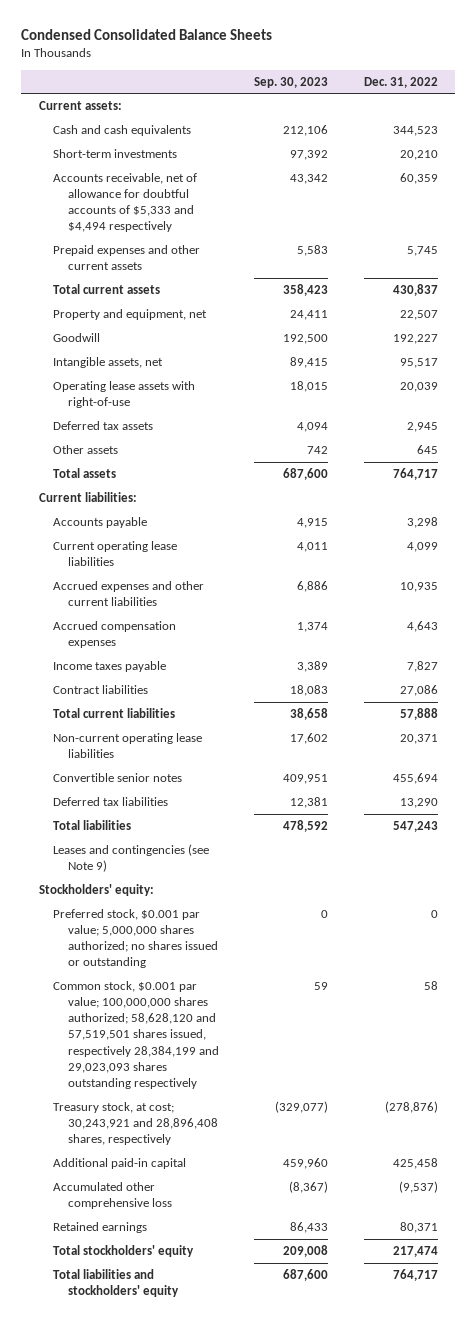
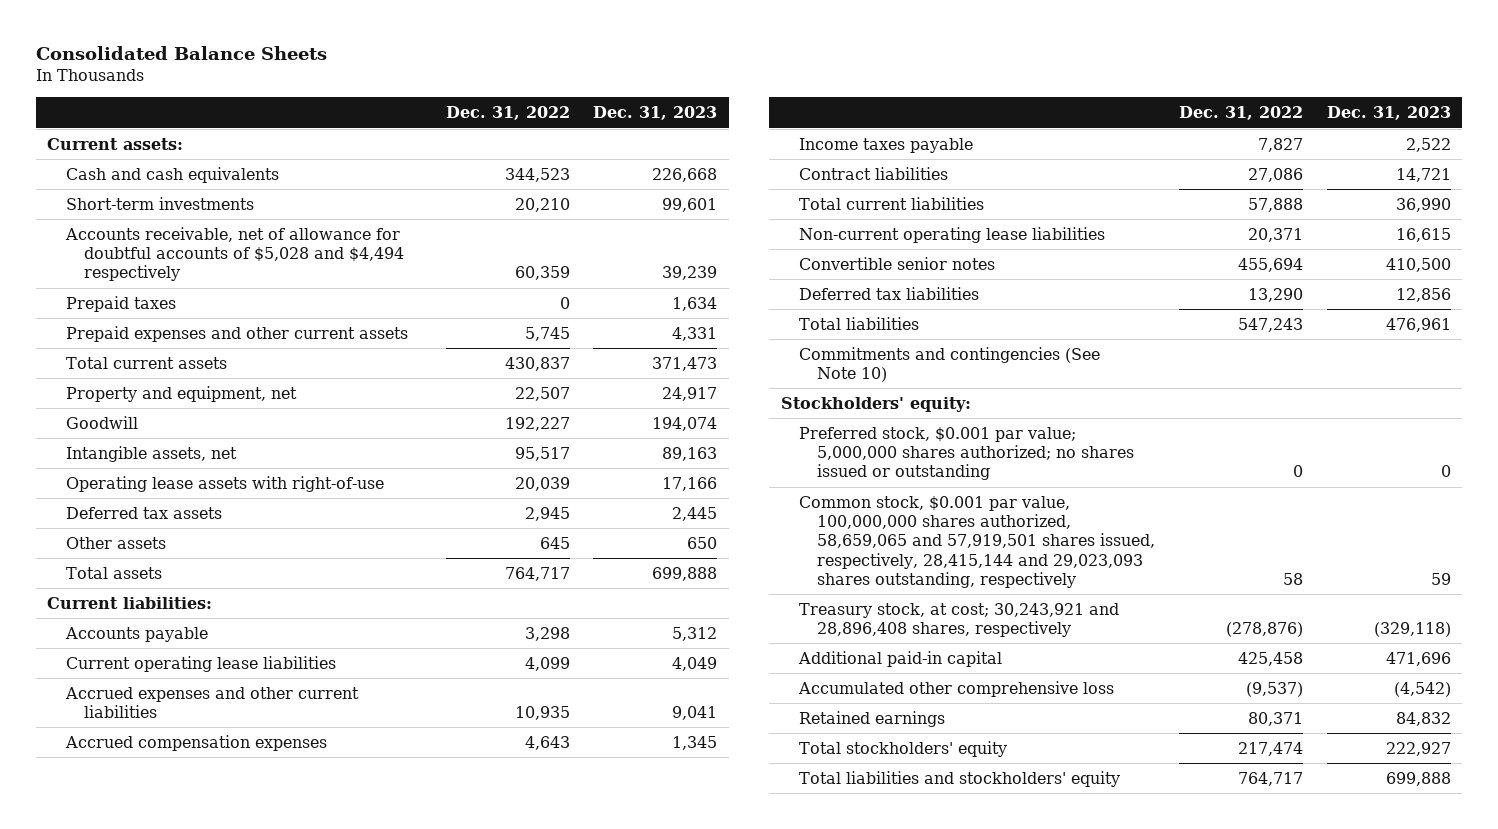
- Condensed Consolidated Balance Sheets
+ Consolidated Balance Sheets
- | Sep. 30, 2023 | Dec. 31, 2022
+ | Dec. 31, 2022 | Dec. 31, 2023
- Accounts receivable, net of allowance for doubtful accounts of $5,333 and $4,494 respectively | 43,342 | 60,359
+ Accounts receivable, net of allowance for doubtful accounts of $5,028 and $4,494 respectively | 60,359 | 39,239
+ Prepaid taxes | 0 | 1,634
- Leases and contingencies (see Note 9)
+ Commitments and contingencies (See Note 10)
- Common stock, $0.001 par value; 100,000,000 shares authorized; 58,628,120 and 57,519,501 shares issued, respectively 28,384,199 and 29,023,093 shares outstanding respectively | 59 | 58
+ Common stock, $0.001 par value, 100,000,000 shares authorized, 58,659,065 and 57,919,501 shares issued, respectively, 28,415,144 and 29,023,093 shares outstanding, respectively | 58 | 59

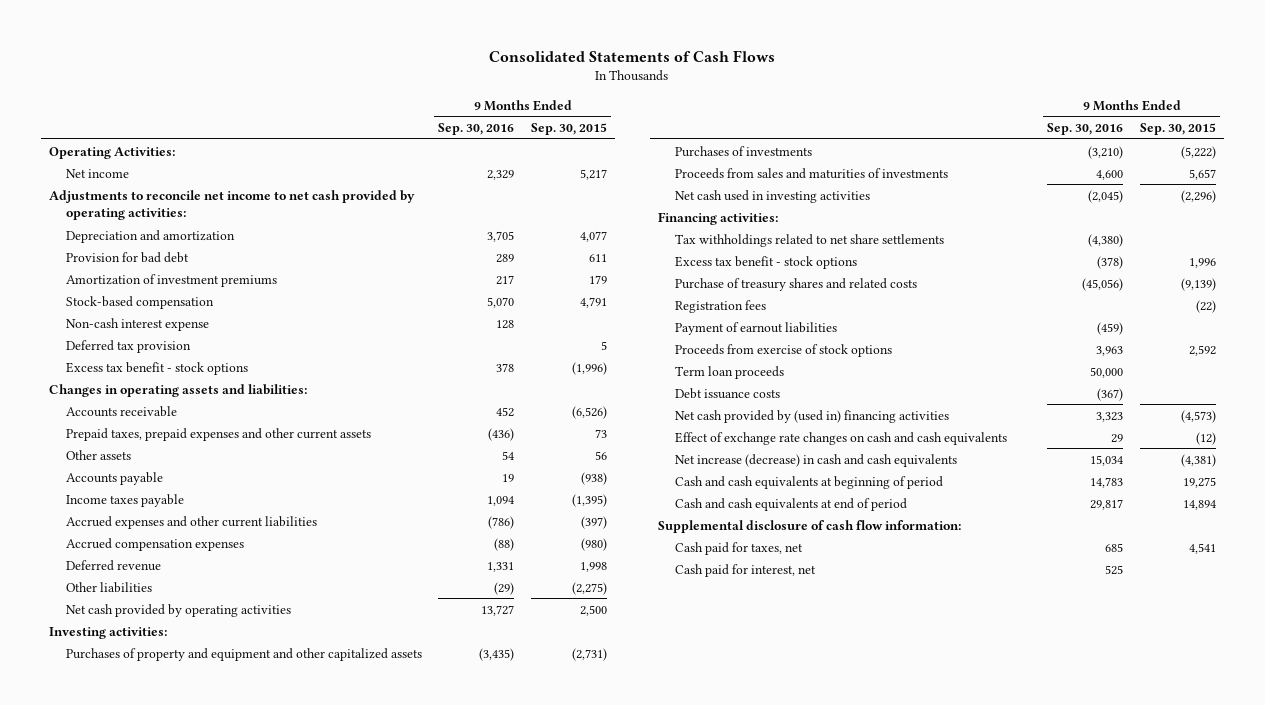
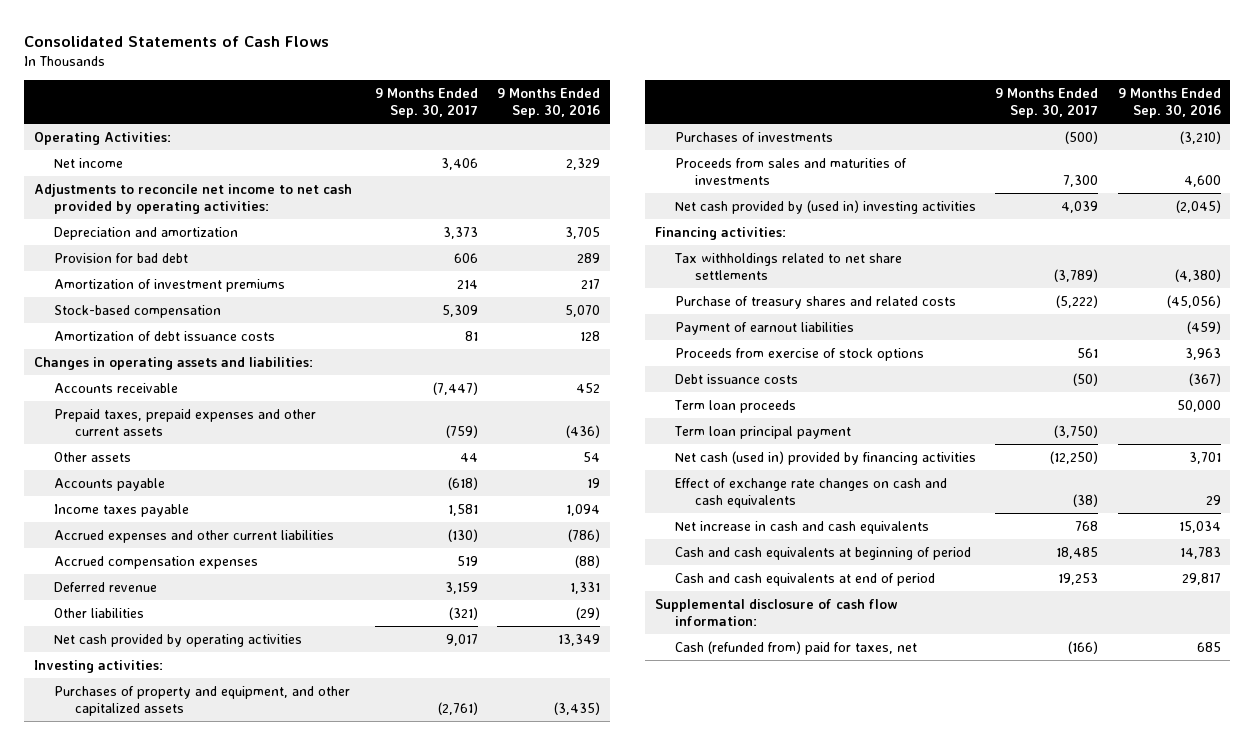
- | 9 Months Ended Sep. 30, 2016 | 9 Months Ended Sep. 30, 2015
+ | 9 Months Ended Sep. 30, 2017 | 9 Months Ended Sep. 30, 2016
- Non-cash interest expense | 128 |
- Deferred tax provision | | 5
- Excess tax benefit - stock options | 378 | (1,996)
+ Amortization of debt issuance costs | 81 | 128
- Net cash provided by operating activities | 13,727 | 2,500
+ Net cash provided by operating activities | 9,017 | 13,349
- Purchases of property and equipment and other capitalized assets | (3,435) | (2,731)
+ Purchases of property and equipment, and other capitalized assets | (2,761) | (3,435)
- Net cash used in investing activities | (2,045) | (2,296)
+ Net cash provided by (used in) investing activities | 4,039 | (2,045)
- Excess tax benefit - stock options | (378) | 1,996
- Registration fees | | (22)
- Net cash provided by (used in) financing activities | 3,323 | (4,573)
moved down: Term loan proceeds | | 50,000
+ Term loan principal payment | (3,750) |
+ Net cash (used in) provided by financing activities | (12,250) | 3,701
- Net increase (decrease) in cash and cash equivalents | 15,034 | (4,381)
+ Net increase in cash and cash equivalents | 768 | 15,034
- Cash paid for taxes, net | 685 | 4,541
- Cash paid for interest, net | 525 |
+ Cash (refunded from) paid for taxes, net | (166) | 685

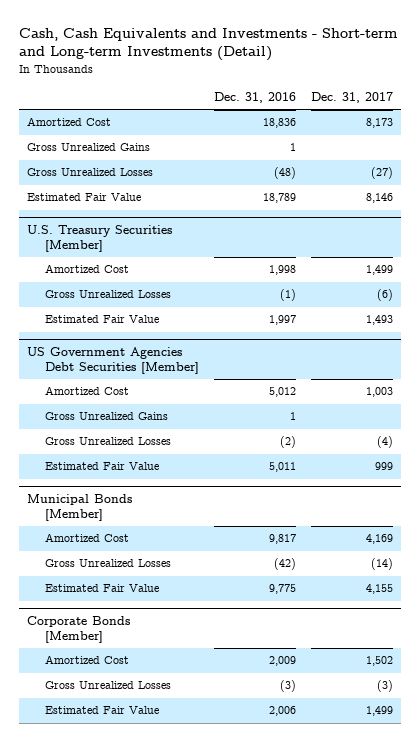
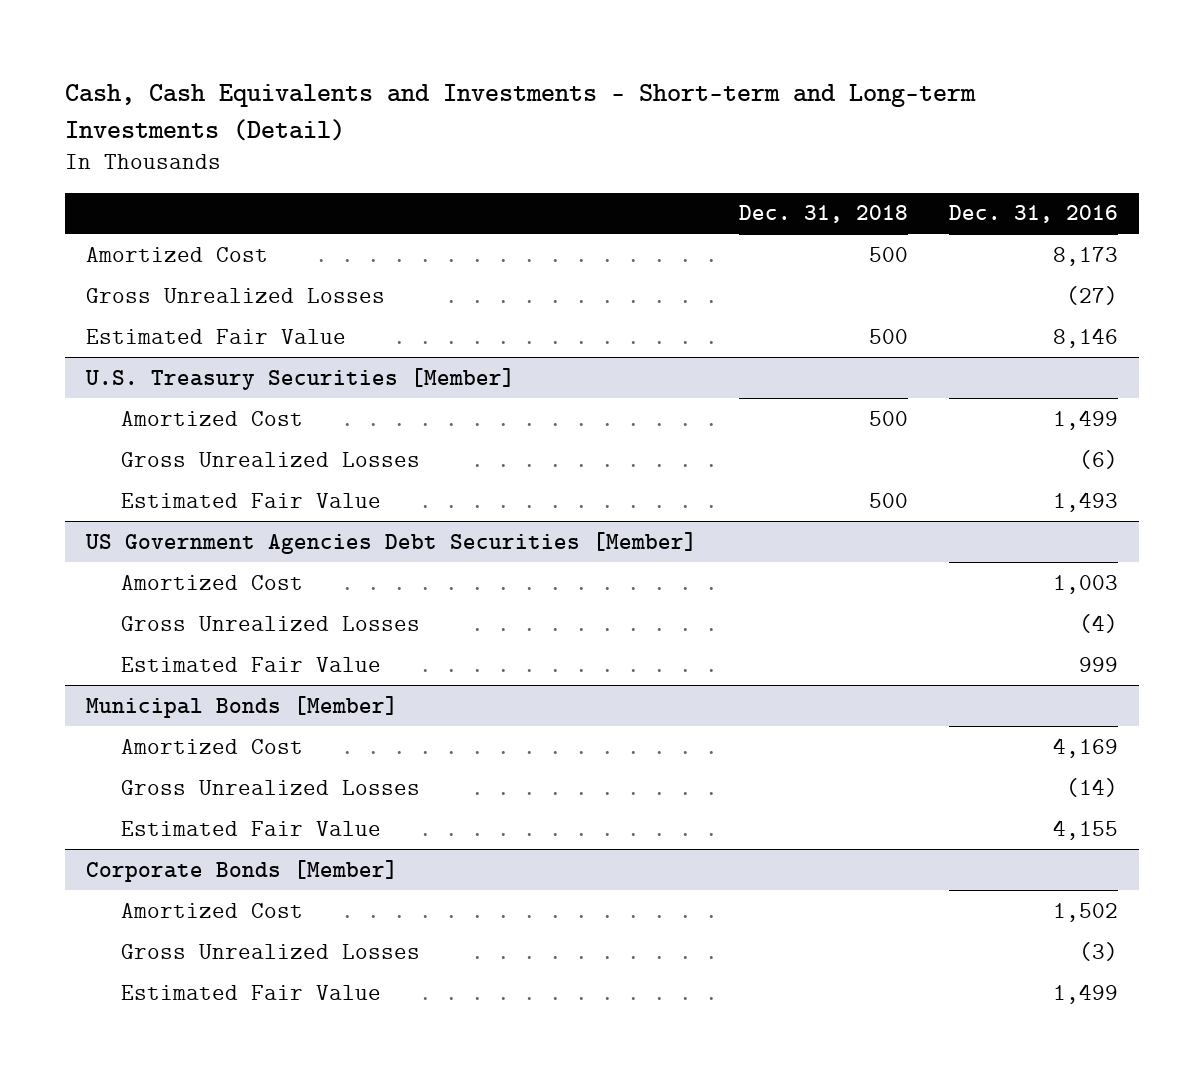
- | Dec. 31, 2016 | Dec. 31, 2017
+ | Dec. 31, 2018 | Dec. 31, 2016
- Amortized Cost | 18,836 | 8,173
- Gross Unrealized Gains | 1 |
- Gross Unrealized Losses | (48) | (27)
- Estimated Fair Value | 18,789 | 8,146
+ Amortized Cost | 500 | 8,173
+ Gross Unrealized Losses | | (27)
+ Estimated Fair Value | 500 | 8,146
@ U.S. Treasury Securities [Member]
- Amortized Cost | 1,998 | 1,499
- Gross Unrealized Losses | (1) | (6)
- Estimated Fair Value | 1,997 | 1,493
+ Amortized Cost | 500 | 1,499
+ Gross Unrealized Losses | | (6)
+ Estimated Fair Value | 500 | 1,493
@ US Government Agencies Debt Securities [Member]
- Amortized Cost | 5,012 | 1,003
- Gross Unrealized Gains | 1 |
- Gross Unrealized Losses | (2) | (4)
- Estimated Fair Value | 5,011 | 999
+ Amortized Cost | | 1,003
+ Gross Unrealized Losses | | (4)
+ Estimated Fair Value | | 999
@ Municipal Bonds [Member]
- Amortized Cost | 9,817 | 4,169
- Gross Unrealized Losses | (42) | (14)
- Estimated Fair Value | 9,775 | 4,155
+ Amortized Cost | | 4,169
+ Gross Unrealized Losses | | (14)
+ Estimated Fair Value | | 4,155
@ Corporate Bonds [Member]
- Amortized Cost | 2,009 | 1,502
+ Amortized Cost | | 1,502
- Estimated Fair Value | 2,006 | 1,499
+ Estimated Fair Value | | 1,499

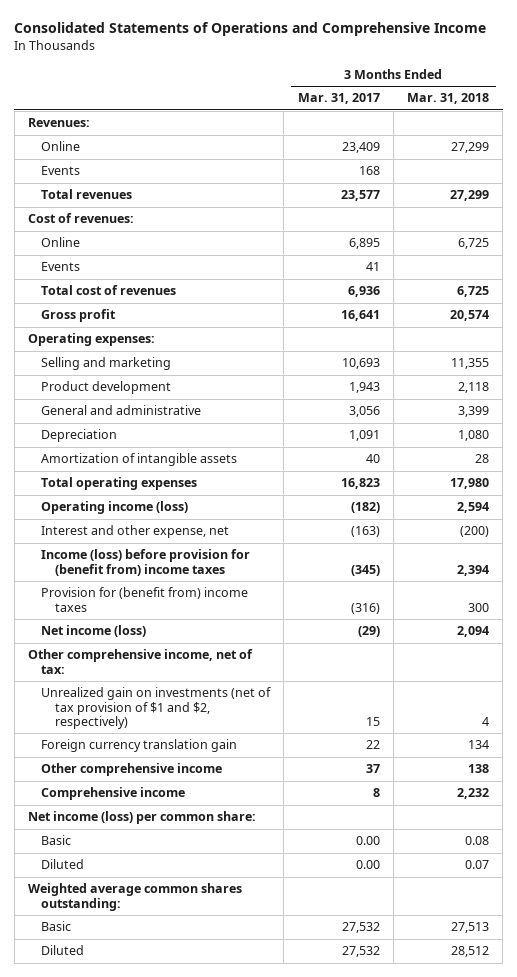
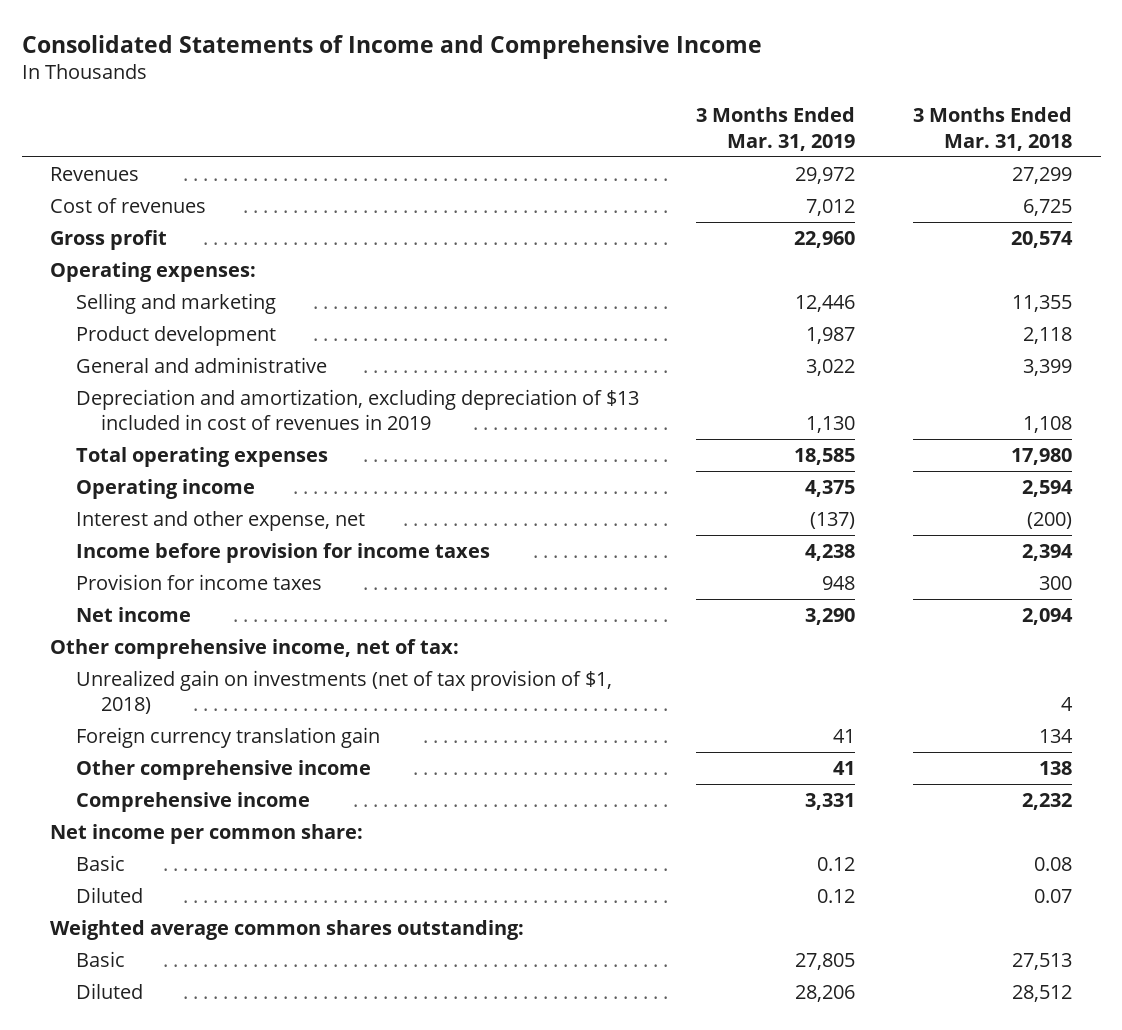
- Consolidated Statements of Operations and Comprehensive Income
+ Consolidated Statements of Income and Comprehensive Income
- | 3 Months Ended Mar. 31, 2017 | 3 Months Ended Mar. 31, 2018
+ | 3 Months Ended Mar. 31, 2019 | 3 Months Ended Mar. 31, 2018
- Revenues:
- Online | 23,409 | 27,299
- Events | 168 |
- Total revenues | 23,577 | 27,299
- Cost of revenues:
- Online | 6,895 | 6,725
- Events | 41 |
- Total cost of revenues | 6,936 | 6,725
+ Revenues | 29,972 | 27,299
+ Cost of revenues | 7,012 | 6,725
- Depreciation | 1,091 | 1,080
- Amortization of intangible assets | 40 | 28
+ Depreciation and amortization, excluding depreciation of $13 included in cost of revenues in 2019 | 1,130 | 1,108
- Operating income (loss) | (182) | 2,594
+ Operating income | 4,375 | 2,594
- Income (loss) before provision for (benefit from) income taxes | (345) | 2,394
- Provision for (benefit from) income taxes | (316) | 300
- Net income (loss) | (29) | 2,094
+ Income before provision for income taxes | 4,238 | 2,394
+ Provision for income taxes | 948 | 300
+ Net income | 3,290 | 2,094
- Unrealized gain on investments (net of tax provision of $1 and $2, respectively) | 15 | 4
+ Unrealized gain on investments (net of tax provision of $1, 2018) | | 4
- Net income (loss) per common share:
+ Net income per common share:

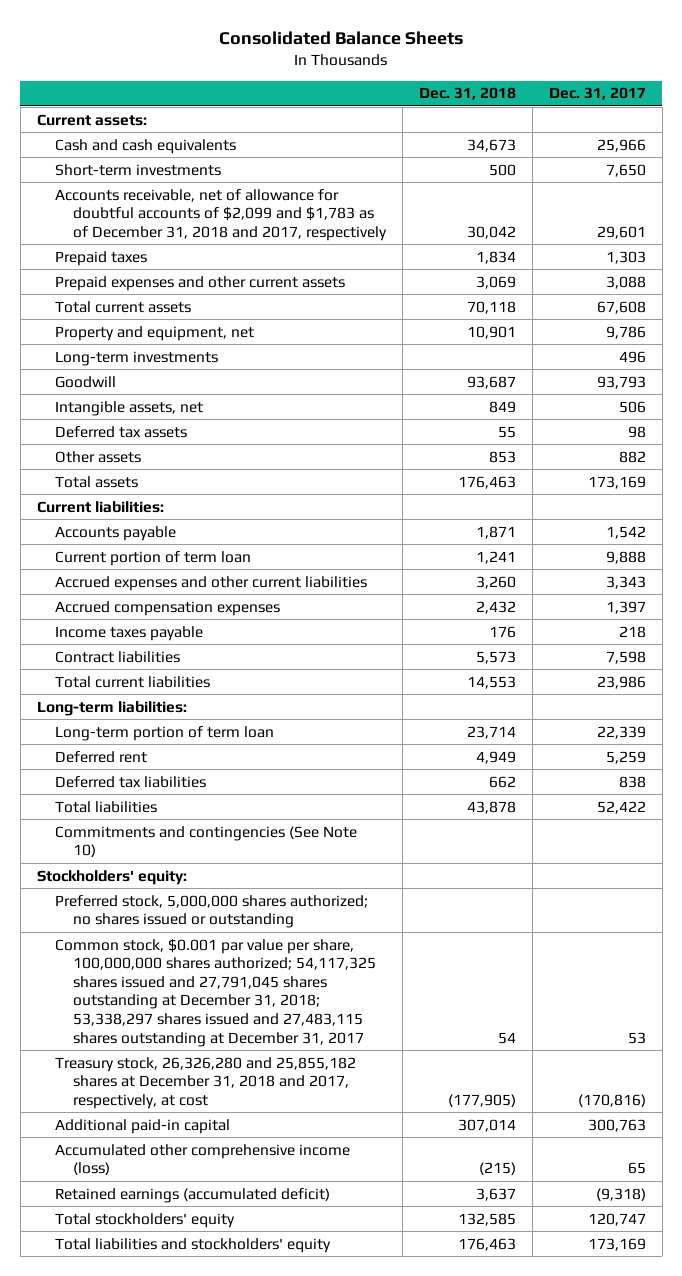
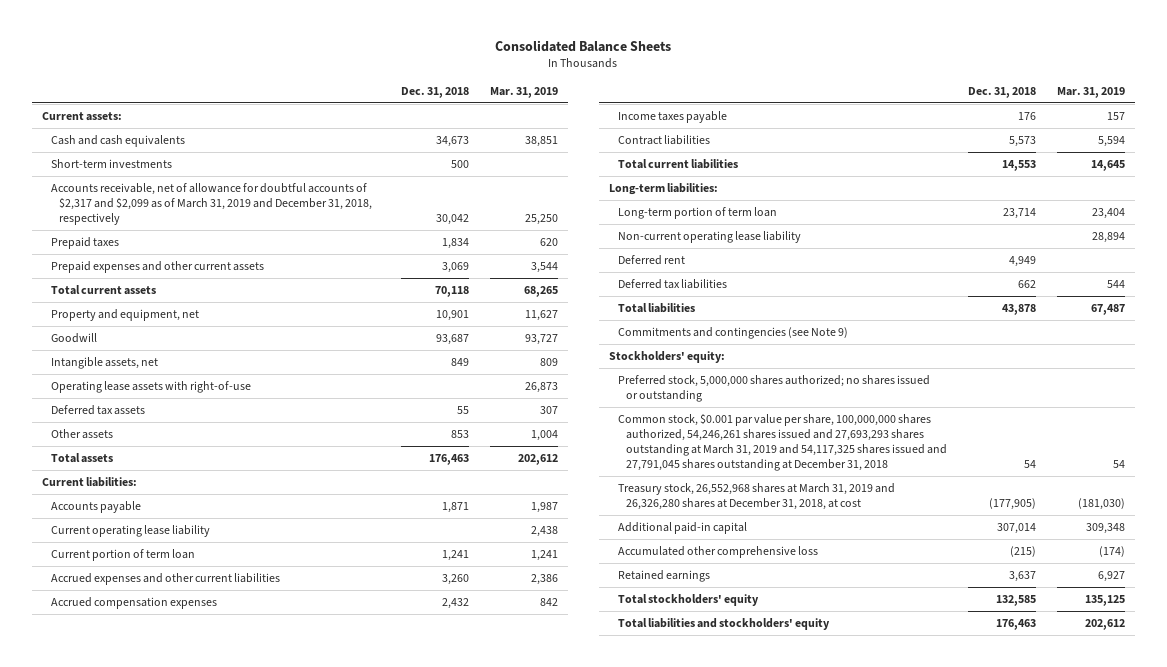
- | Dec. 31, 2018 | Dec. 31, 2017
+ | Dec. 31, 2018 | Mar. 31, 2019
- Accounts receivable, net of allowance for doubtful accounts of $2,099 and $1,783 as of December 31, 2018 and 2017, respectively | 30,042 | 29,601
+ Accounts receivable, net of allowance for doubtful accounts of $2,317 and $2,099 as of March 31, 2019 and December 31, 2018, respectively | 30,042 | 25,250
- Long-term investments | | 496
+ Operating lease assets with right-of-use | | 26,873
+ Current operating lease liability | | 2,438
+ Non-current operating lease liability | | 28,894
- Commitments and contingencies (See Note 10)
+ Commitments and contingencies (see Note 9)
- Common stock, $0.001 par value per share, 100,000,000 shares authorized; 54,117,325 shares issued and 27,791,045 shares outstanding at December 31, 2018; 53,338,297 shares issued and 27,483,115 shares outstanding at December 31, 2017 | 54 | 53
- Treasury stock, 26,326,280 and 25,855,182 shares at December 31, 2018 and 2017, respectively, at cost | (177,905) | (170,816)
+ Common stock, $0.001 par value per share, 100,000,000 shares authorized, 54,246,261 shares issued and 27,693,293 shares outstanding at March 31, 2019 and 54,117,325 shares issued and 27,791,045 shares outstanding at December 31, 2018 | 54 | 54
+ Treasury stock, 26,552,968 shares at March 31, 2019 and 26,326,280 shares at December 31, 2018, at cost | (177,905) | (181,030)
- Accumulated other comprehensive income (loss) | (215) | 65
- Retained earnings (accumulated deficit) | 3,637 | (9,318)
+ Accumulated other comprehensive loss | (215) | (174)
+ Retained earnings | 3,637 | 6,927

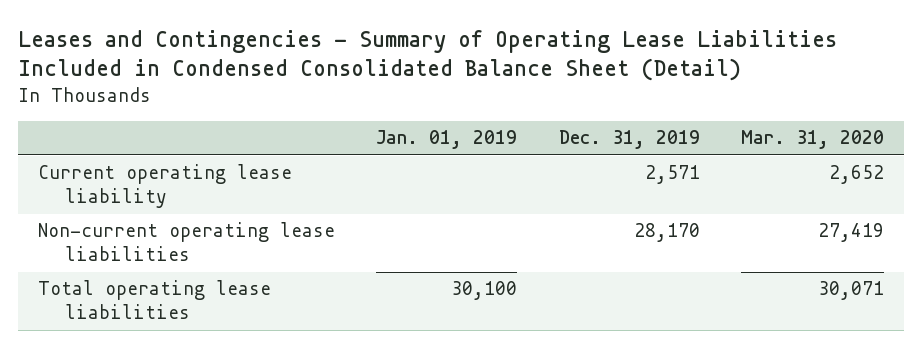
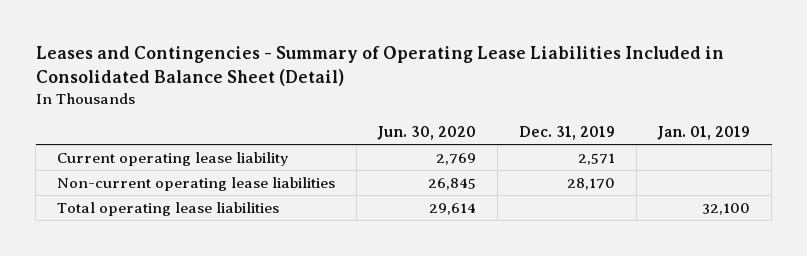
- Leases and Contingencies - Summary of Operating Lease Liabilities Included in Condensed Consolidated Balance Sheet (Detail)
+ Leases and Contingencies - Summary of Operating Lease Liabilities Included in Consolidated Balance Sheet (Detail)
- | Jan. 01, 2019 | Dec. 31, 2019 | Mar. 31, 2020
+ | Jun. 30, 2020 | Dec. 31, 2019 | Jan. 01, 2019
- Total operating lease liabilities | 30,100 | | 30,071
+ Total operating lease liabilities | 29,614 | | 32,100

